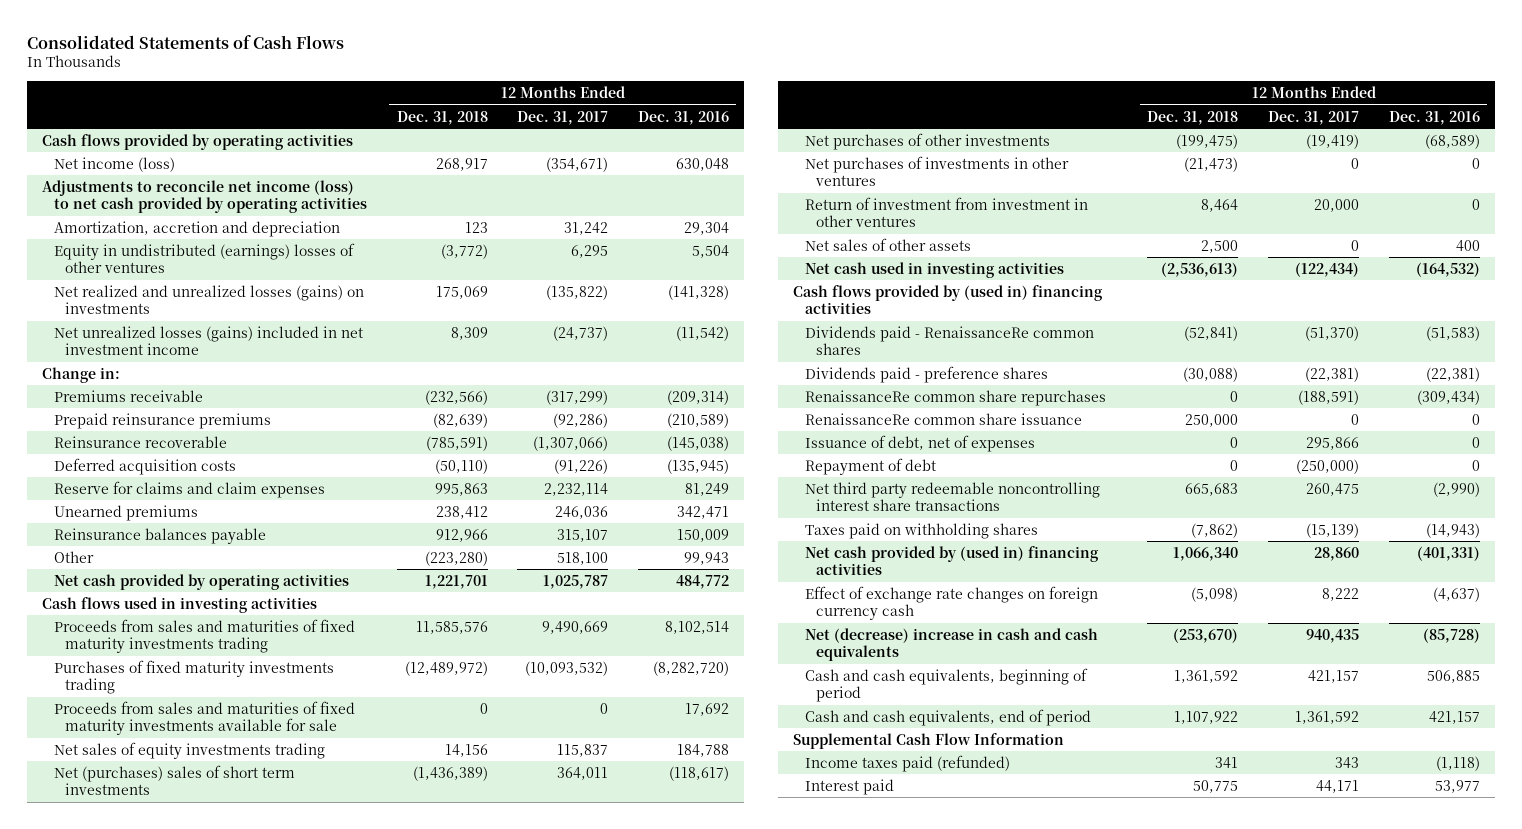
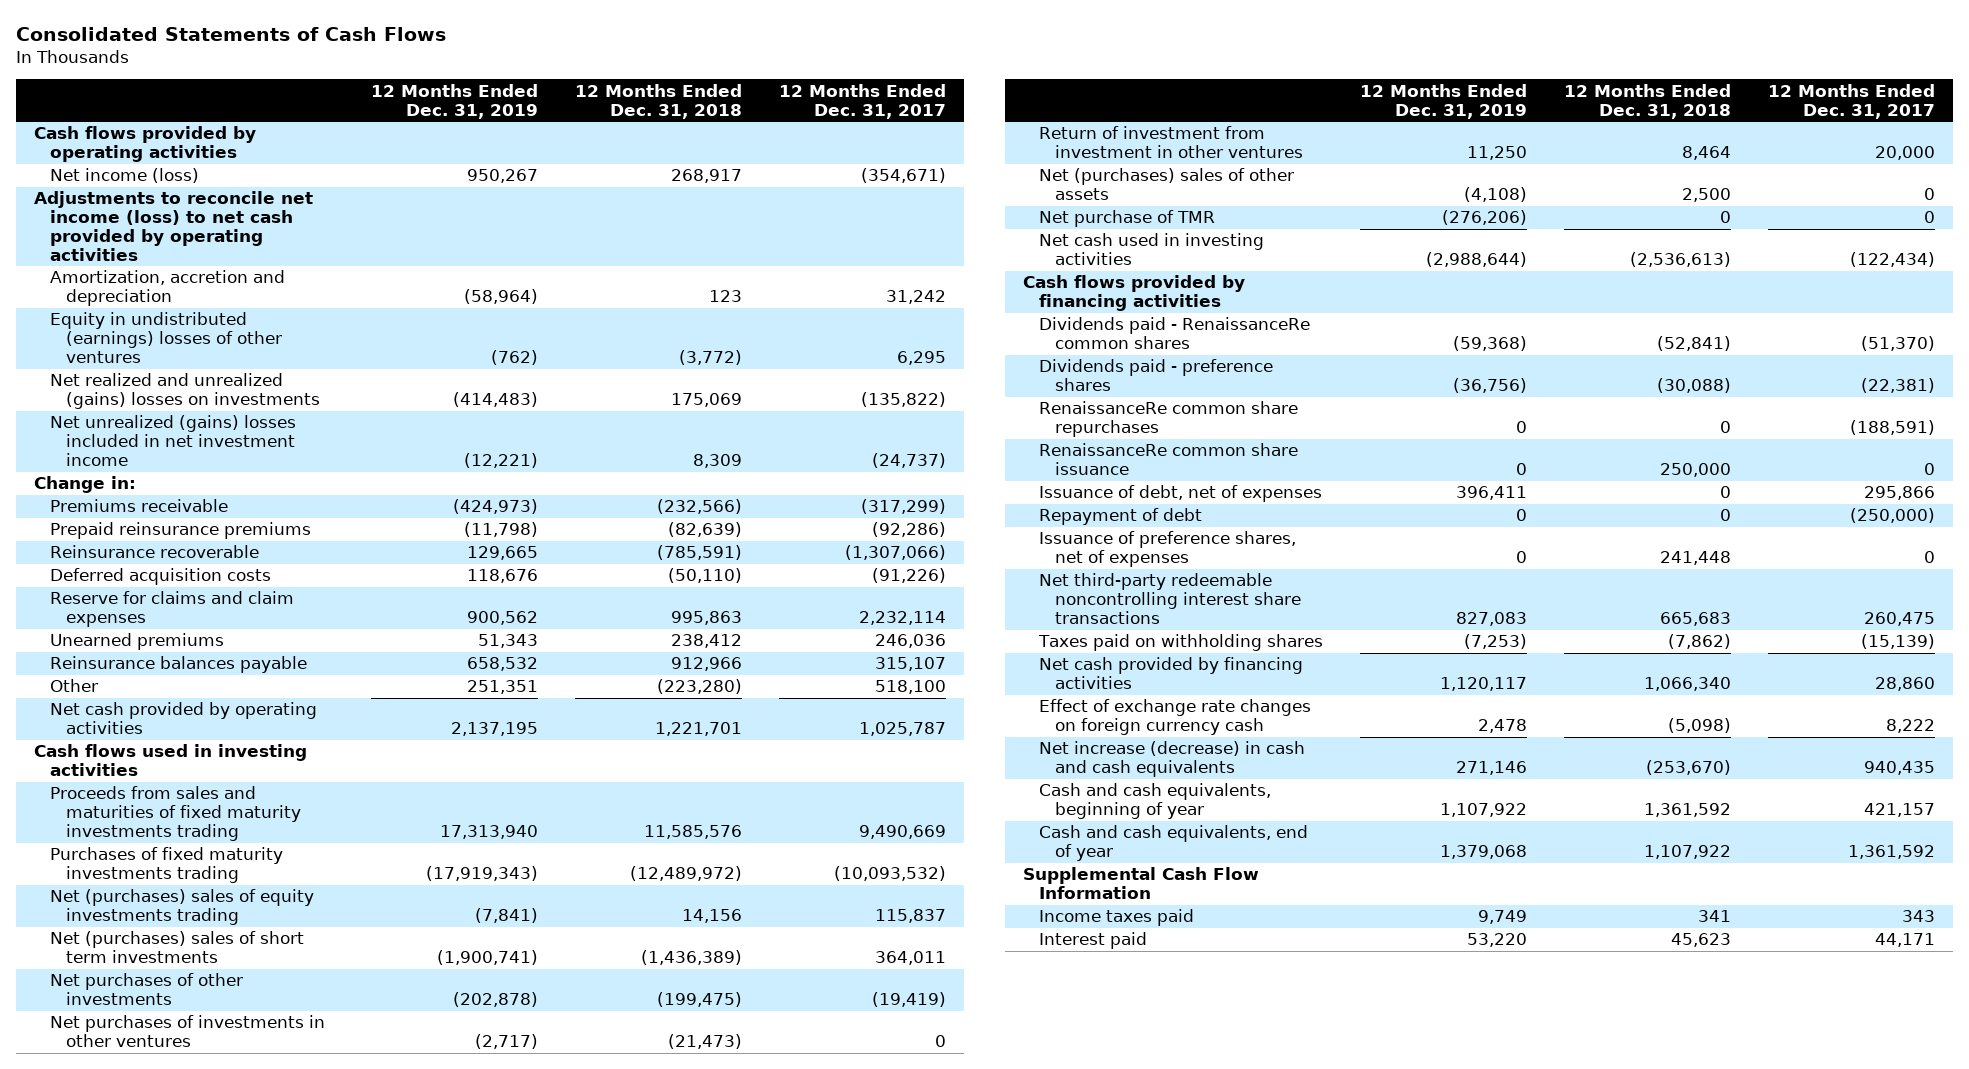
- | 12 Months Ended Dec. 31, 2018 | 12 Months Ended Dec. 31, 2017 | 12 Months Ended Dec. 31, 2016
+ | 12 Months Ended Dec. 31, 2019 | 12 Months Ended Dec. 31, 2018 | 12 Months Ended Dec. 31, 2017
- Net realized and unrealized losses (gains) on investments | 175,069 | (135,822) | (141,328)
- Net unrealized losses (gains) included in net investment income | 8,309 | (24,737) | (11,542)
+ Net realized and unrealized (gains) losses on investments | (414,483) | 175,069 | (135,822)
+ Net unrealized (gains) losses included in net investment income | (12,221) | 8,309 | (24,737)
- Proceeds from sales and maturities of fixed maturity investments available for sale | 0 | 0 | 17,692
- Net sales of equity investments trading | 14,156 | 115,837 | 184,788
+ Net (purchases) sales of equity investments trading | (7,841) | 14,156 | 115,837
- Net sales of other assets | 2,500 | 0 | 400
+ Net (purchases) sales of other assets | (4,108) | 2,500 | 0
+ Net purchase of TMR | (276,206) | 0 | 0
- Cash flows provided by (used in) financing activities
+ Cash flows provided by financing activities
- Net third party redeemable noncontrolling interest share transactions | 665,683 | 260,475 | (2,990)
+ Issuance of preference shares, net of expenses | 0 | 241,448 | 0
+ Net third-party redeemable noncontrolling interest share transactions | 827,083 | 665,683 | 260,475
- Net cash provided by (used in) financing activities | 1,066,340 | 28,860 | (401,331)
+ Net cash provided by financing activities | 1,120,117 | 1,066,340 | 28,860
- Net (decrease) increase in cash and cash equivalents | (253,670) | 940,435 | (85,728)
- Cash and cash equivalents, beginning of period | 1,361,592 | 421,157 | 506,885
- Cash and cash equivalents, end of period | 1,107,922 | 1,361,592 | 421,157
+ Net increase (decrease) in cash and cash equivalents | 271,146 | (253,670) | 940,435
+ Cash and cash equivalents, beginning of year | 1,107,922 | 1,361,592 | 421,157
+ Cash and cash equivalents, end of year | 1,379,068 | 1,107,922 | 1,361,592
- Income taxes paid (refunded) | 341 | 343 | (1,118)
- Interest paid | 50,775 | 44,171 | 53,977
+ Income taxes paid | 9,749 | 341 | 343
+ Interest paid | 53,220 | 45,623 | 44,171

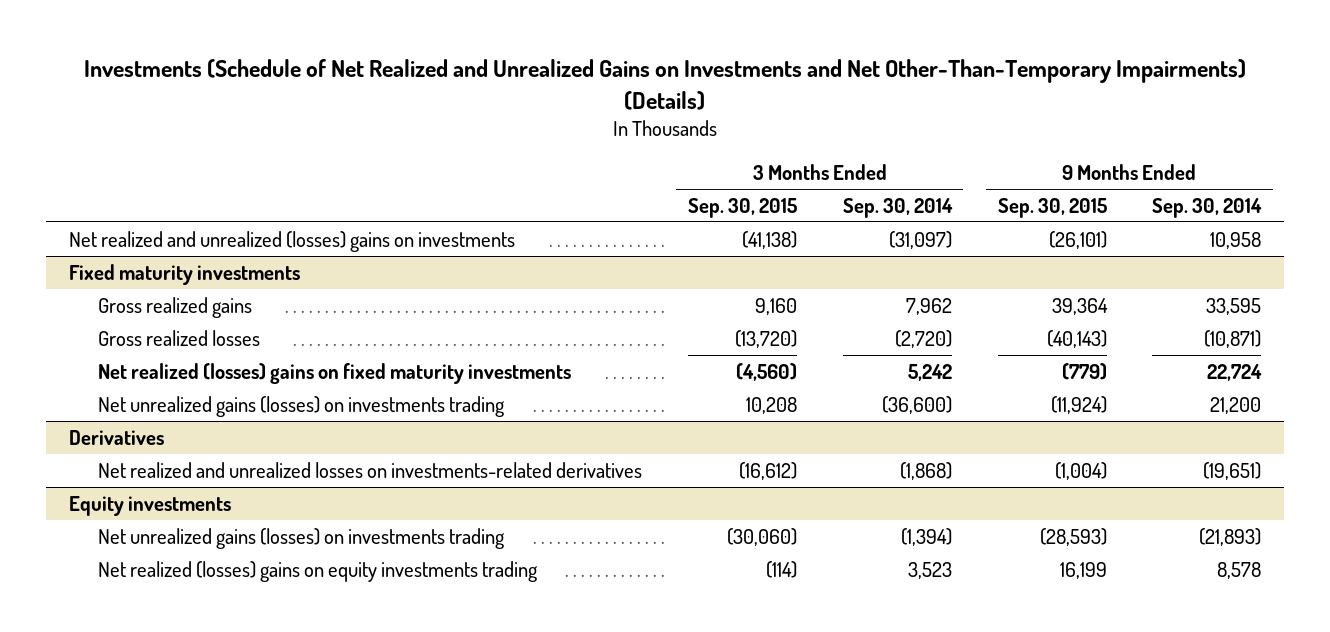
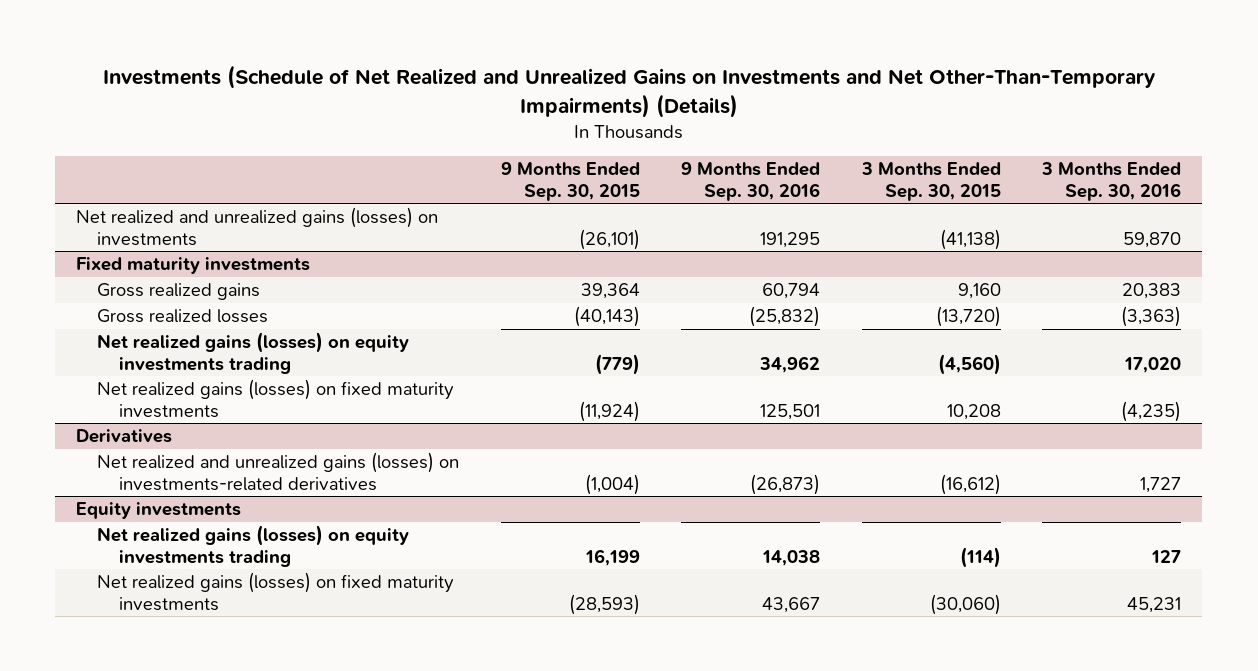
- | 3 Months Ended Sep. 30, 2015 | 3 Months Ended Sep. 30, 2014 | 9 Months Ended Sep. 30, 2015 | 9 Months Ended Sep. 30, 2014
+ | 9 Months Ended Sep. 30, 2015 | 9 Months Ended Sep. 30, 2016 | 3 Months Ended Sep. 30, 2015 | 3 Months Ended Sep. 30, 2016
- Net realized and unrealized (losses) gains on investments | (41,138) | (31,097) | (26,101) | 10,958
+ Net realized and unrealized gains (losses) on investments | (26,101) | 191,295 | (41,138) | 59,870
@ Fixed maturity investments
- Net realized (losses) gains on fixed maturity investments | (4,560) | 5,242 | (779) | 22,724
- Net unrealized gains (losses) on investments trading | 10,208 | (36,600) | (11,924) | 21,200
+ Net realized gains (losses) on equity investments trading | (779) | 34,962 | (4,560) | 17,020
+ Net realized gains (losses) on fixed maturity investments | (11,924) | 125,501 | 10,208 | (4,235)
@ Derivatives
- Net realized and unrealized losses on investments-related derivatives | (16,612) | (1,868) | (1,004) | (19,651)
+ Net realized and unrealized gains (losses) on investments-related derivatives | (1,004) | (26,873) | (16,612) | 1,727
@ Equity investments
- Net unrealized gains (losses) on investments trading | (30,060) | (1,394) | (28,593) | (21,893)
- Net realized (losses) gains on equity investments trading | (114) | 3,523 | 16,199 | 8,578
+ Net realized gains (losses) on equity investments trading | 16,199 | 14,038 | (114) | 127
+ Net realized gains (losses) on fixed maturity investments | (28,593) | 43,667 | (30,060) | 45,231

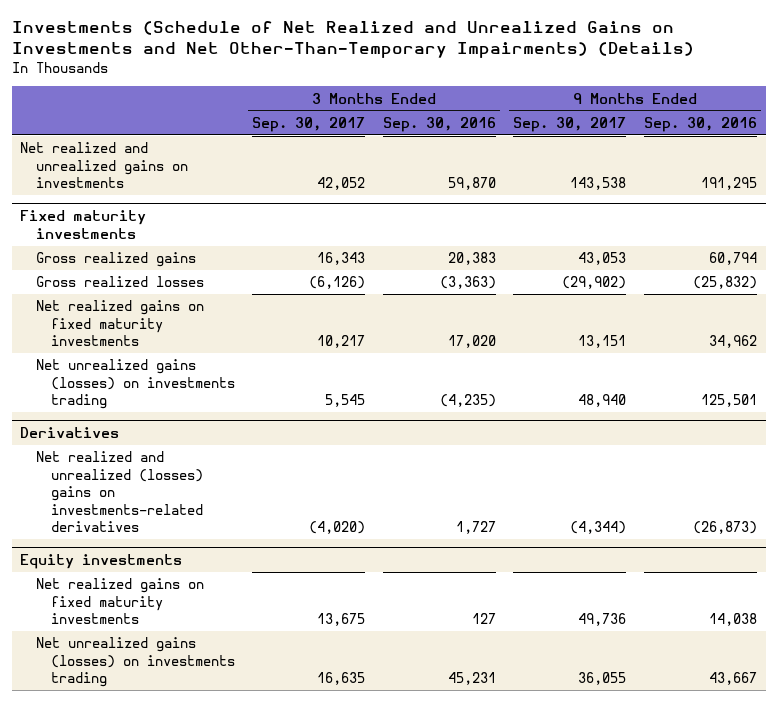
- | 9 Months Ended Sep. 30, 2015 | 9 Months Ended Sep. 30, 2016 | 3 Months Ended Sep. 30, 2015 | 3 Months Ended Sep. 30, 2016
+ | 3 Months Ended Sep. 30, 2017 | 3 Months Ended Sep. 30, 2016 | 9 Months Ended Sep. 30, 2017 | 9 Months Ended Sep. 30, 2016
- Net realized and unrealized gains (losses) on investments | (26,101) | 191,295 | (41,138) | 59,870
+ Net realized and unrealized gains on investments | 42,052 | 59,870 | 143,538 | 191,295
@ Fixed maturity investments
- Net realized gains (losses) on equity investments trading | (779) | 34,962 | (4,560) | 17,020
- Net realized gains (losses) on fixed maturity investments | (11,924) | 125,501 | 10,208 | (4,235)
+ Net realized gains on fixed maturity investments | 10,217 | 17,020 | 13,151 | 34,962
+ Net unrealized gains (losses) on investments trading | 5,545 | (4,235) | 48,940 | 125,501
@ Derivatives
- Net realized and unrealized gains (losses) on investments-related derivatives | (1,004) | (26,873) | (16,612) | 1,727
+ Net realized and unrealized (losses) gains on investments-related derivatives | (4,020) | 1,727 | (4,344) | (26,873)
@ Equity investments
- Net realized gains (losses) on equity investments trading | 16,199 | 14,038 | (114) | 127
- Net realized gains (losses) on fixed maturity investments | (28,593) | 43,667 | (30,060) | 45,231
+ Net realized gains on fixed maturity investments | 13,675 | 127 | 49,736 | 14,038
+ Net unrealized gains (losses) on investments trading | 16,635 | 45,231 | 36,055 | 43,667

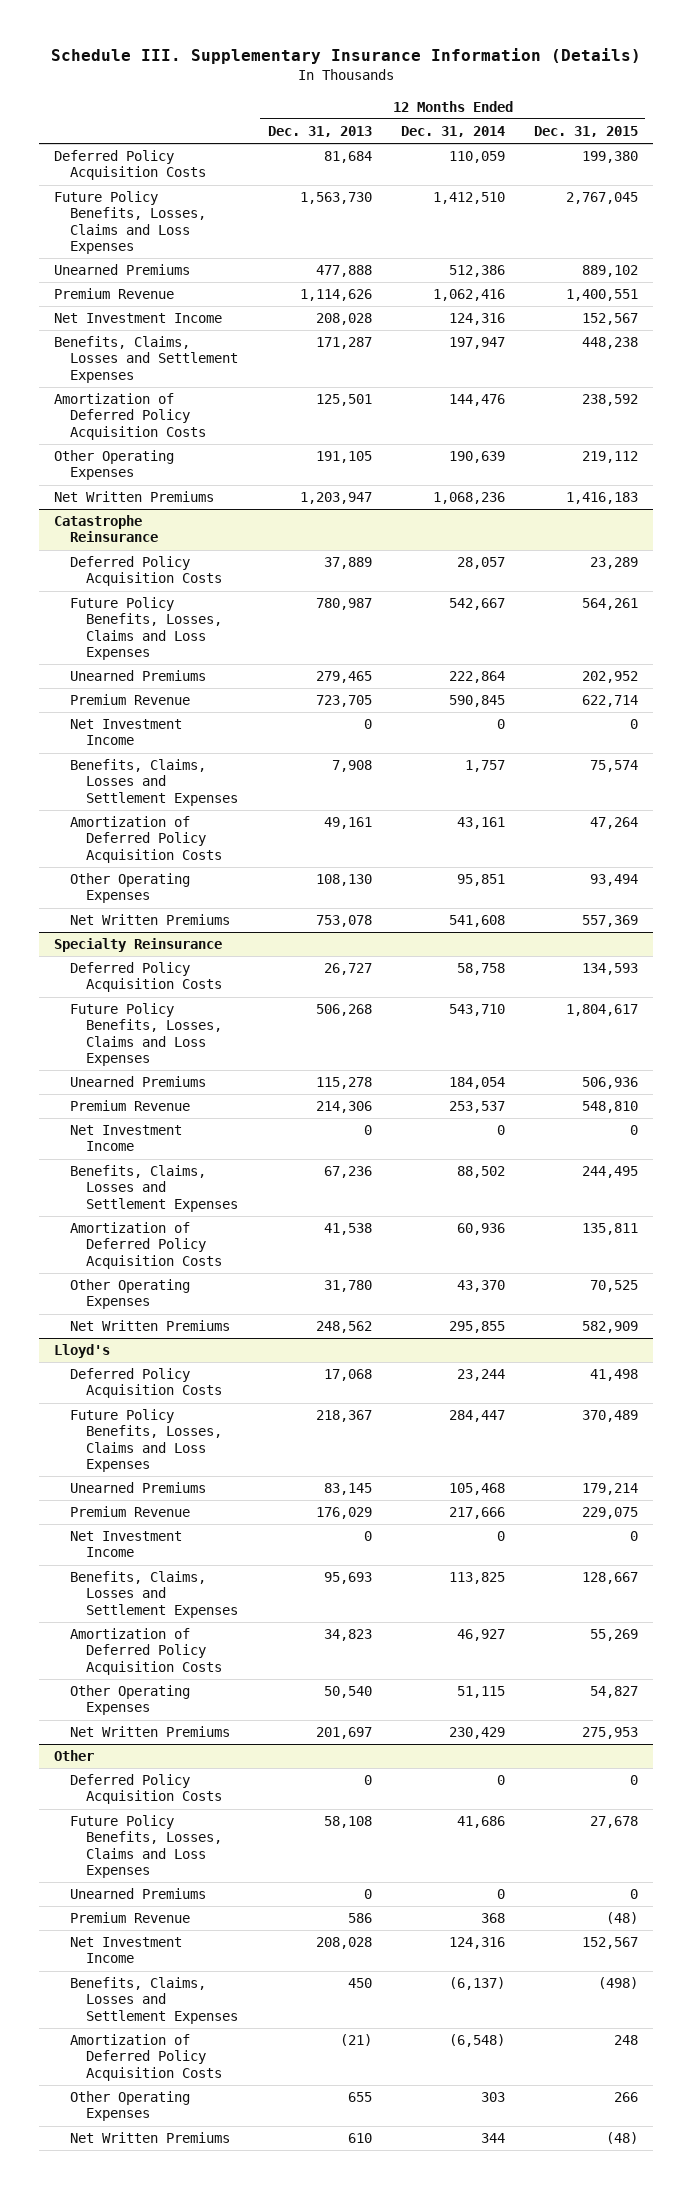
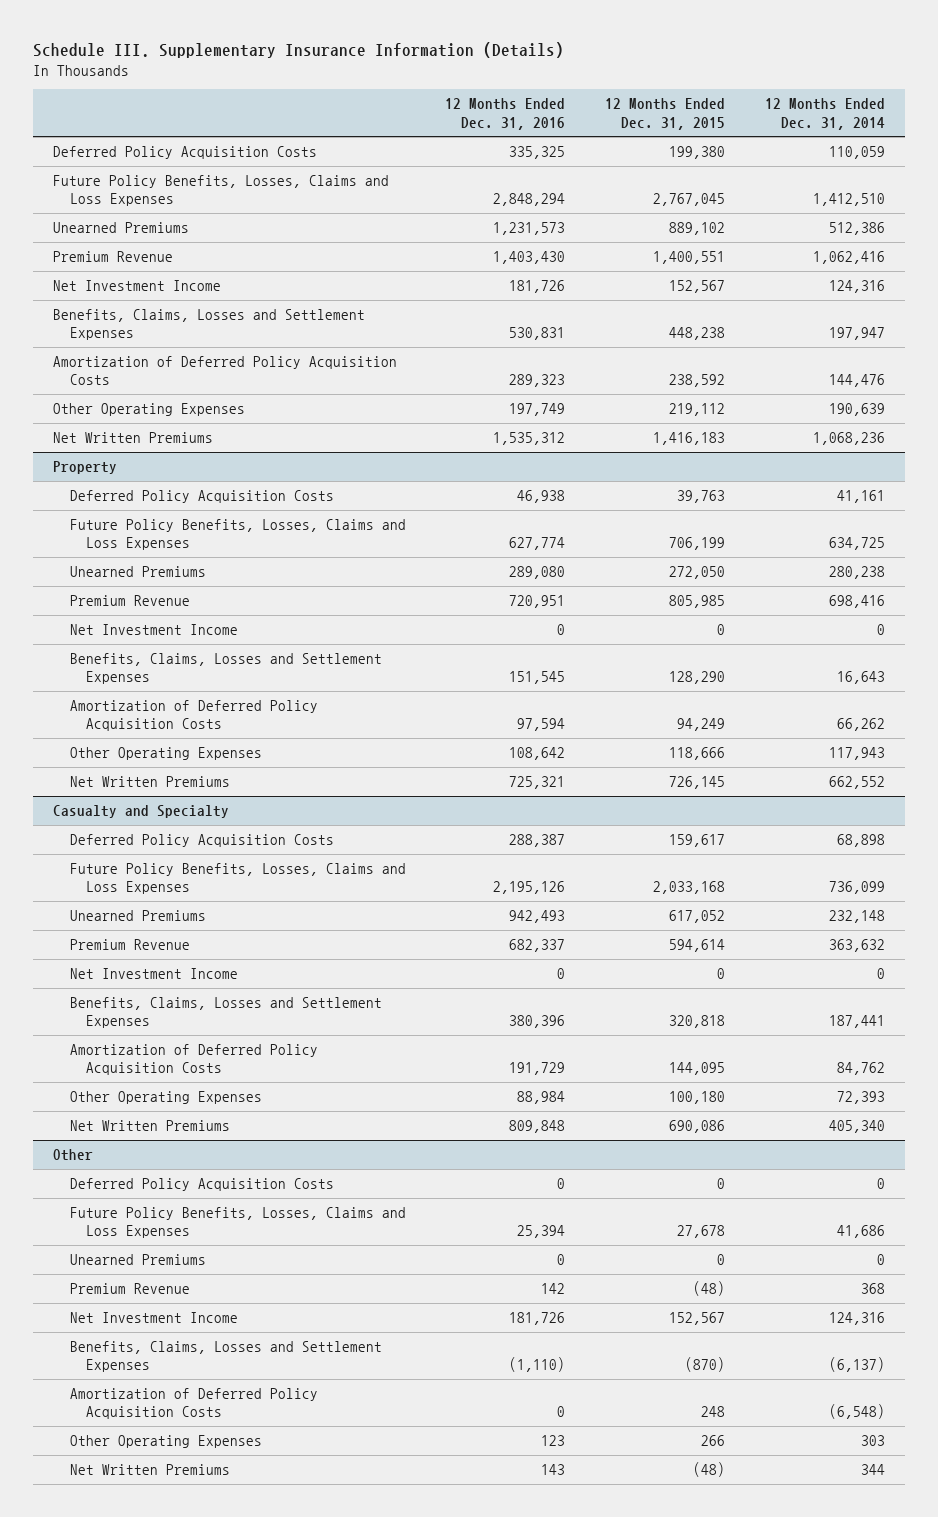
- | 12 Months Ended Dec. 31, 2013 | 12 Months Ended Dec. 31, 2014 | 12 Months Ended Dec. 31, 2015
+ | 12 Months Ended Dec. 31, 2016 | 12 Months Ended Dec. 31, 2015 | 12 Months Ended Dec. 31, 2014
- Catastrophe Reinsurance
- Deferred Policy Acquisition Costs | 37,889 | 28,057 | 23,289
- Future Policy Benefits, Losses, Claims and Loss Expenses | 780,987 | 542,667 | 564,261
- Unearned Premiums | 279,465 | 222,864 | 202,952
- Premium Revenue | 723,705 | 590,845 | 622,714
- Net Investment Income | 0 | 0 | 0
- Benefits, Claims, Losses and Settlement Expenses | 7,908 | 1,757 | 75,574
- Amortization of Deferred Policy Acquisition Costs | 49,161 | 43,161 | 47,264
- Other Operating Expenses | 108,130 | 95,851 | 93,494
- Net Written Premiums | 753,078 | 541,608 | 557,369
- Specialty Reinsurance
- Deferred Policy Acquisition Costs | 26,727 | 58,758 | 134,593
- Future Policy Benefits, Losses, Claims and Loss Expenses | 506,268 | 543,710 | 1,804,617
- Unearned Premiums | 115,278 | 184,054 | 506,936
- Premium Revenue | 214,306 | 253,537 | 548,810
+ Property
+ Deferred Policy Acquisition Costs | 46,938 | 39,763 | 41,161
+ Future Policy Benefits, Losses, Claims and Loss Expenses | 627,774 | 706,199 | 634,725
+ Unearned Premiums | 289,080 | 272,050 | 280,238
+ Premium Revenue | 720,951 | 805,985 | 698,416
- Benefits, Claims, Losses and Settlement Expenses | 67,236 | 88,502 | 244,495
- Amortization of Deferred Policy Acquisition Costs | 41,538 | 60,936 | 135,811
- Other Operating Expenses | 31,780 | 43,370 | 70,525
- Net Written Premiums | 248,562 | 295,855 | 582,909
- Lloyd's
- Deferred Policy Acquisition Costs | 17,068 | 23,244 | 41,498
- Future Policy Benefits, Losses, Claims and Loss Expenses | 218,367 | 284,447 | 370,489
- Unearned Premiums | 83,145 | 105,468 | 179,214
- Premium Revenue | 176,029 | 217,666 | 229,075
+ Benefits, Claims, Losses and Settlement Expenses | 151,545 | 128,290 | 16,643
+ Amortization of Deferred Policy Acquisition Costs | 97,594 | 94,249 | 66,262
+ Other Operating Expenses | 108,642 | 118,666 | 117,943
+ Net Written Premiums | 725,321 | 726,145 | 662,552
+ Casualty and Specialty
+ Deferred Policy Acquisition Costs | 288,387 | 159,617 | 68,898
+ Future Policy Benefits, Losses, Claims and Loss Expenses | 2,195,126 | 2,033,168 | 736,099
+ Unearned Premiums | 942,493 | 617,052 | 232,148
+ Premium Revenue | 682,337 | 594,614 | 363,632
- Benefits, Claims, Losses and Settlement Expenses | 95,693 | 113,825 | 128,667
- Amortization of Deferred Policy Acquisition Costs | 34,823 | 46,927 | 55,269
- Other Operating Expenses | 50,540 | 51,115 | 54,827
- Net Written Premiums | 201,697 | 230,429 | 275,953
+ Benefits, Claims, Losses and Settlement Expenses | 380,396 | 320,818 | 187,441
+ Amortization of Deferred Policy Acquisition Costs | 191,729 | 144,095 | 84,762
+ Other Operating Expenses | 88,984 | 100,180 | 72,393
+ Net Written Premiums | 809,848 | 690,086 | 405,340
@ Other
- Benefits, Claims, Losses and Settlement Expenses | 450 | (6,137) | (498)
+ Benefits, Claims, Losses and Settlement Expenses | (1,110) | (870) | (6,137)

